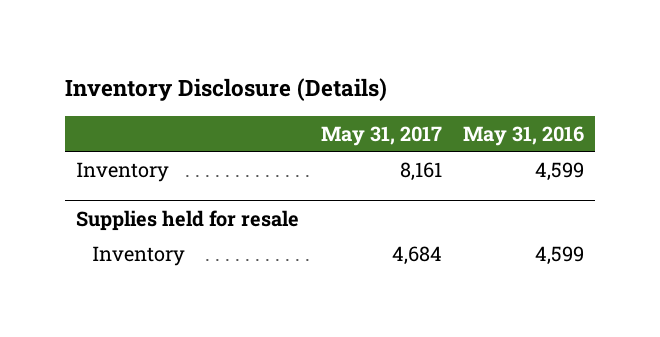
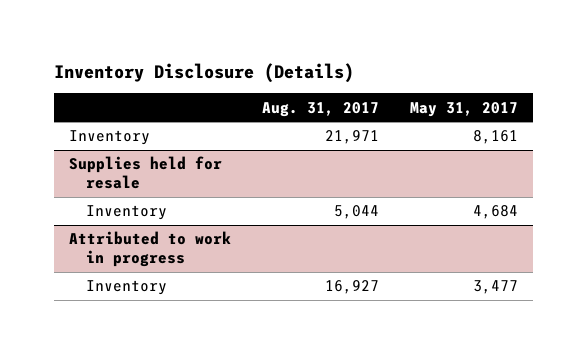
- | May 31, 2017 | May 31, 2016
+ | Aug. 31, 2017 | May 31, 2017
+ Attributed to work in progress
+ Inventory | 16,927 | 3,477

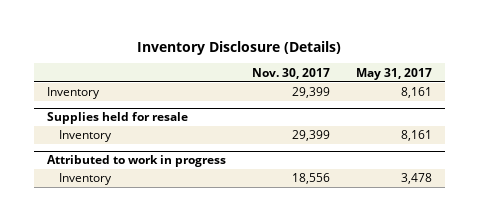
- | Aug. 31, 2017 | May 31, 2017
+ | Nov. 30, 2017 | May 31, 2017
@ Supplies held for resale
- Inventory | 5,044 | 4,684
+ Inventory | 29,399 | 8,161
@ Attributed to work in progress
- Inventory | 16,927 | 3,477
+ Inventory | 18,556 | 3,478

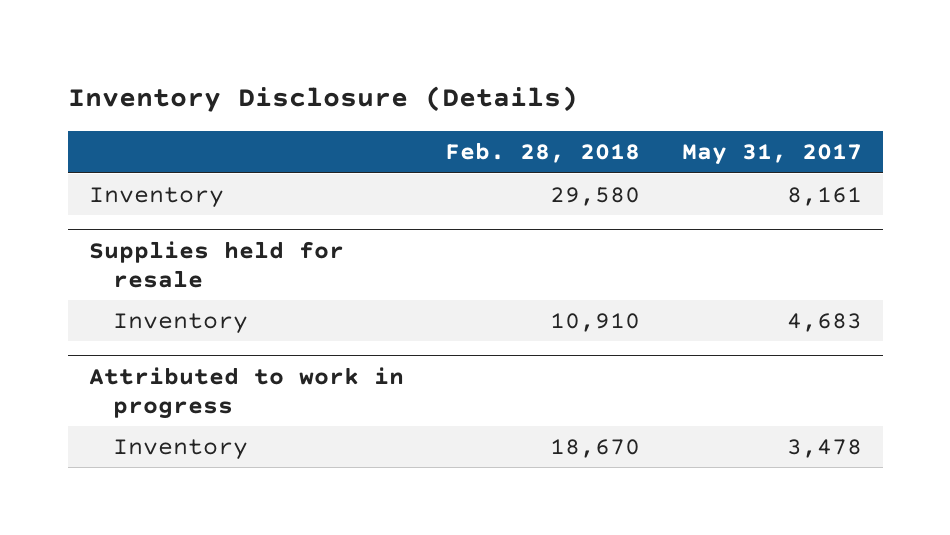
- | Nov. 30, 2017 | May 31, 2017
+ | Feb. 28, 2018 | May 31, 2017
@ Supplies held for resale
- Inventory | 29,399 | 8,161
+ Inventory | 10,910 | 4,683

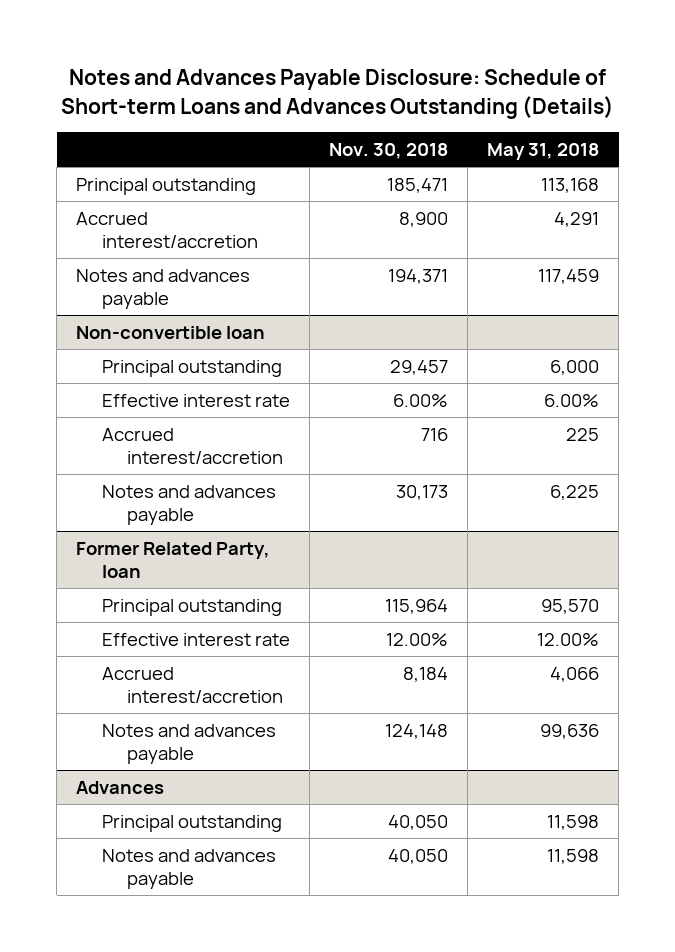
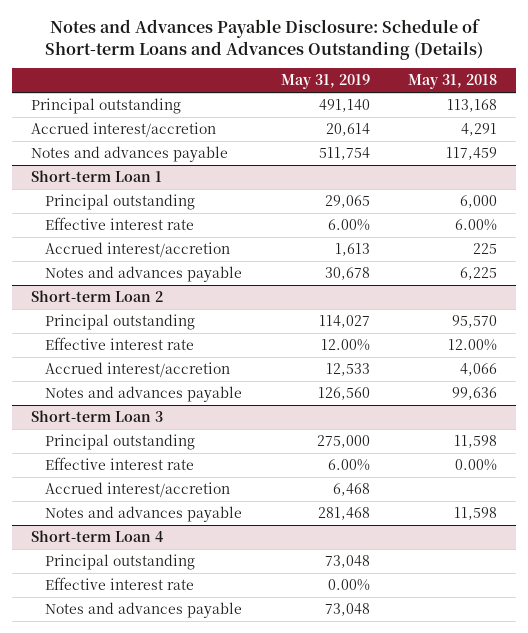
- | Nov. 30, 2018 | May 31, 2018
+ | May 31, 2019 | May 31, 2018
- Non-convertible loan
+ Short-term Loan 1
- Former Related Party, loan
+ Short-term Loan 2
- Advances
+ Short-term Loan 3
+ Effective interest rate | 6.00% | 0.00%
+ Accrued interest/accretion | 6,468 |
+ Short-term Loan 4
+ Principal outstanding | 73,048 |
+ Effective interest rate | 0.00% |
+ Notes and advances payable | 73,048 |

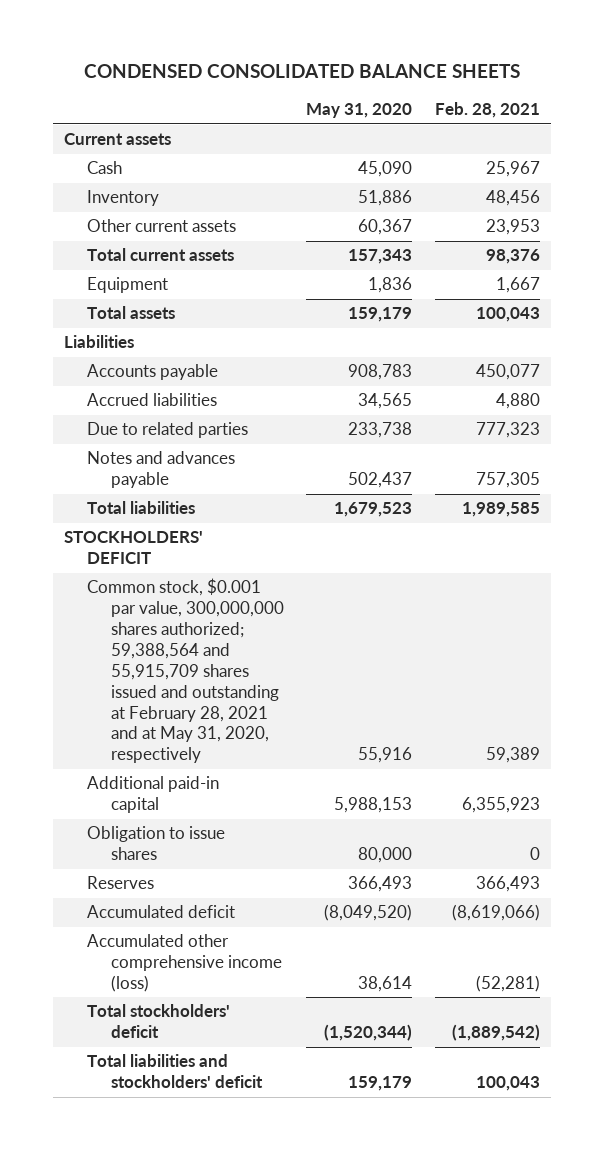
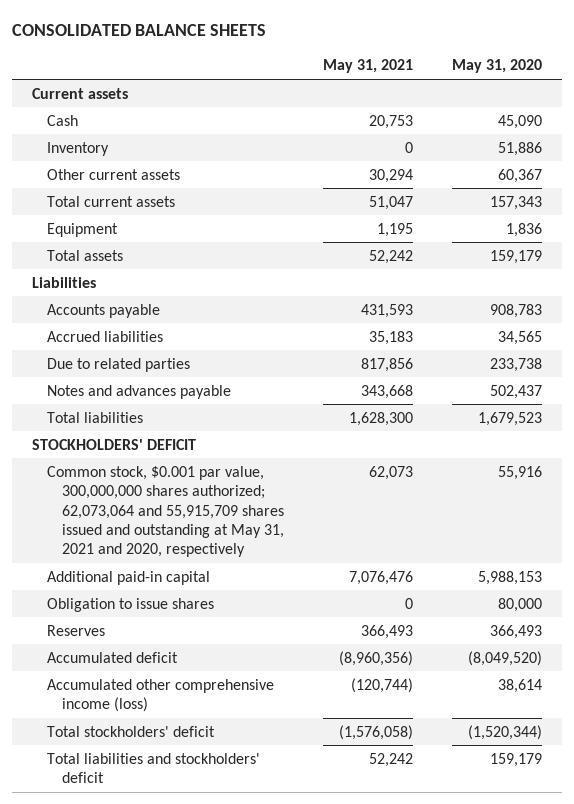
- CONDENSED CONSOLIDATED BALANCE SHEETS
+ CONSOLIDATED BALANCE SHEETS
- | May 31, 2020 | Feb. 28, 2021
+ | May 31, 2021 | May 31, 2020
- Common stock, $0.001 par value, 300,000,000 shares authorized; 59,388,564 and 55,915,709 shares issued and outstanding at February 28, 2021 and at May 31, 2020, respectively | 55,916 | 59,389
+ Common stock, $0.001 par value, 300,000,000 shares authorized; 62,073,064 and 55,915,709 shares issued and outstanding at May 31, 2021 and 2020, respectively | 62,073 | 55,916

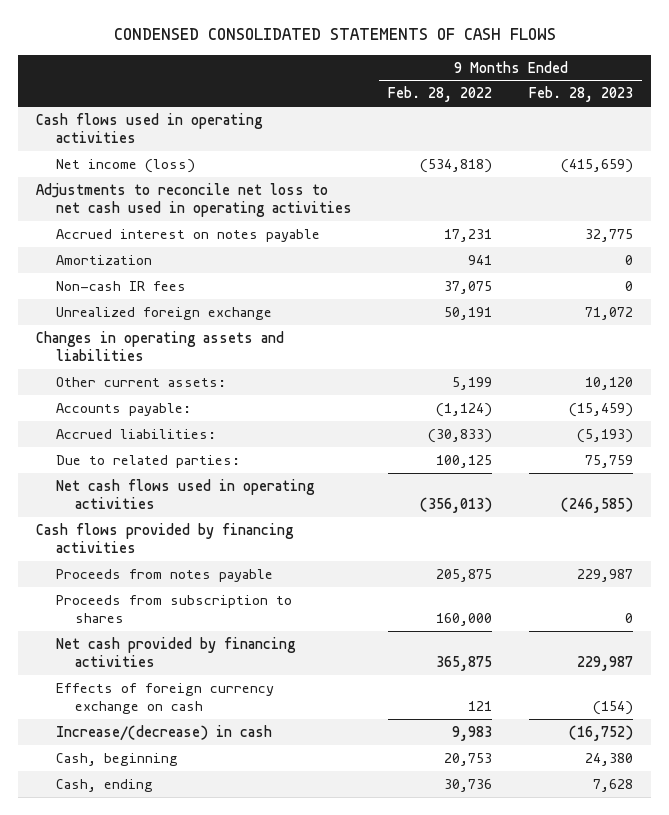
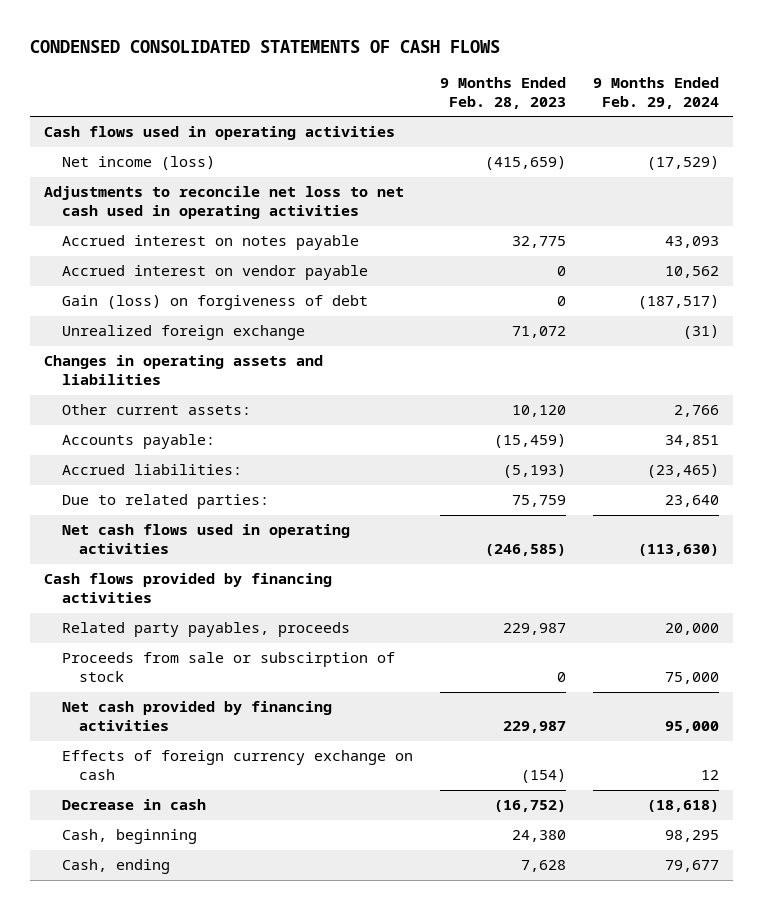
- | 9 Months Ended Feb. 28, 2022 | 9 Months Ended Feb. 28, 2023
+ | 9 Months Ended Feb. 28, 2023 | 9 Months Ended Feb. 29, 2024
- Amortization | 941 | 0
- Non-cash IR fees | 37,075 | 0
+ Accrued interest on vendor payable | 0 | 10,562
+ Gain (loss) on forgiveness of debt | 0 | (187,517)
- Proceeds from notes payable | 205,875 | 229,987
- Proceeds from subscription to shares | 160,000 | 0
+ Related party payables, proceeds | 229,987 | 20,000
+ Proceeds from sale or subscirption of stock | 0 | 75,000
- Increase/(decrease) in cash | 9,983 | (16,752)
+ Decrease in cash | (16,752) | (18,618)

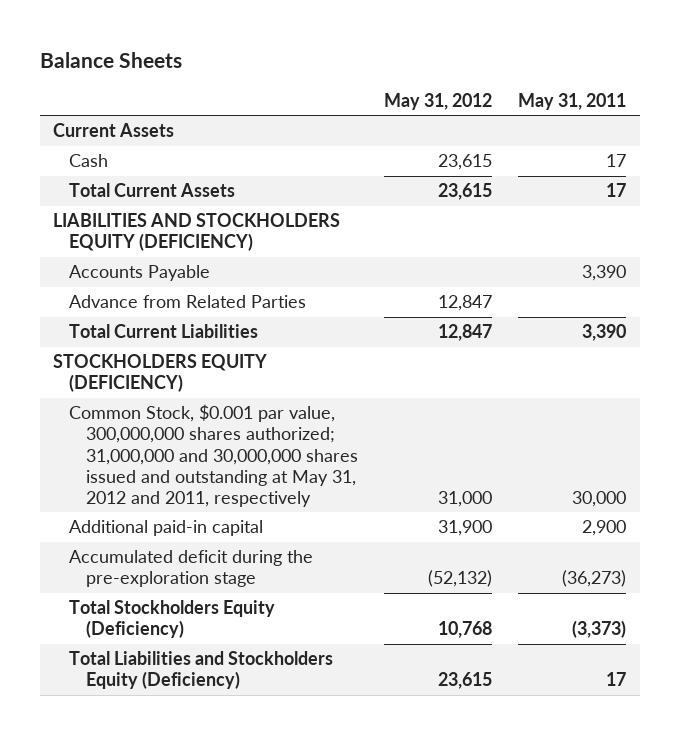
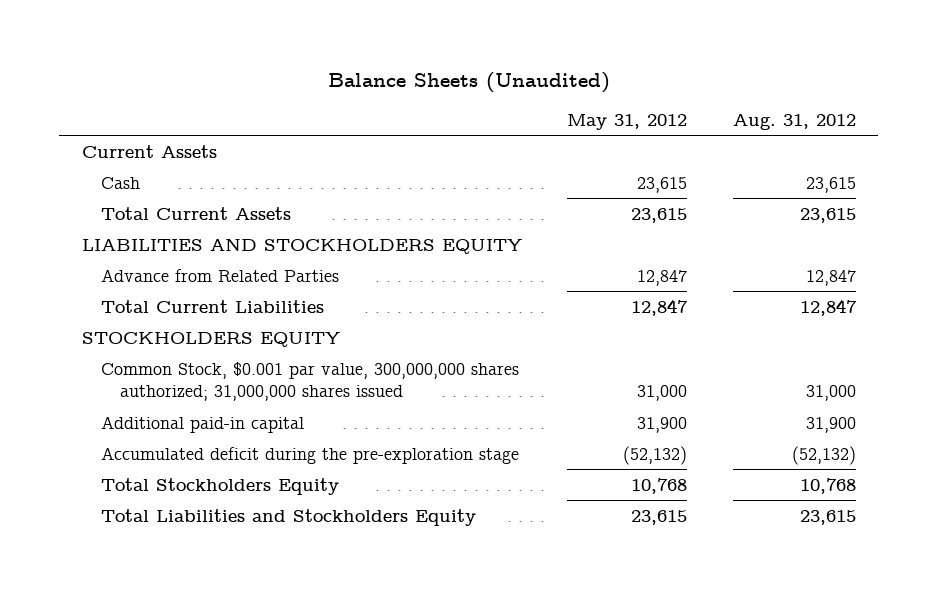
- Balance Sheets
+ Balance Sheets (Unaudited)
- | May 31, 2012 | May 31, 2011
+ | May 31, 2012 | Aug. 31, 2012
- LIABILITIES AND STOCKHOLDERS EQUITY (DEFICIENCY)
- Accounts Payable | | 3,390
+ LIABILITIES AND STOCKHOLDERS EQUITY
- STOCKHOLDERS EQUITY (DEFICIENCY)
- Common Stock, $0.001 par value, 300,000,000 shares authorized; 31,000,000 and 30,000,000 shares issued and outstanding at May 31, 2012 and 2011, respectively | 31,000 | 30,000
+ STOCKHOLDERS EQUITY
+ Common Stock, $0.001 par value, 300,000,000 shares authorized; 31,000,000 shares issued | 31,000 | 31,000
- Total Stockholders Equity (Deficiency) | 10,768 | (3,373)
- Total Liabilities and Stockholders Equity (Deficiency) | 23,615 | 17
+ Total Stockholders Equity | 10,768 | 10,768
+ Total Liabilities and Stockholders Equity | 23,615 | 23,615

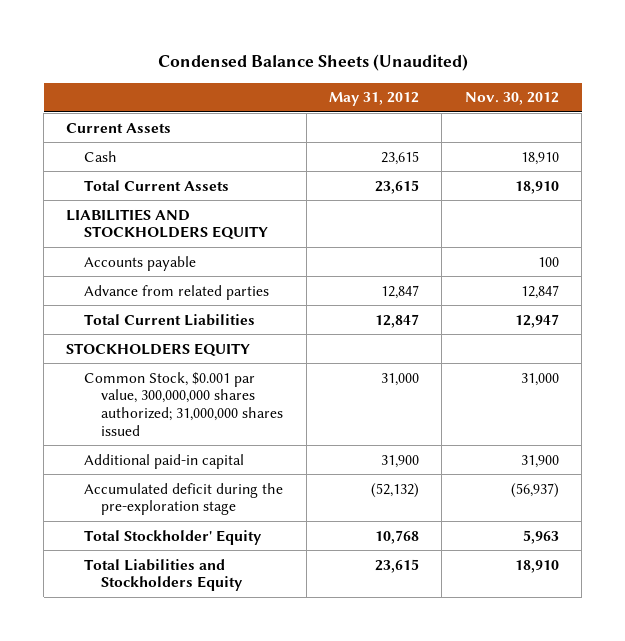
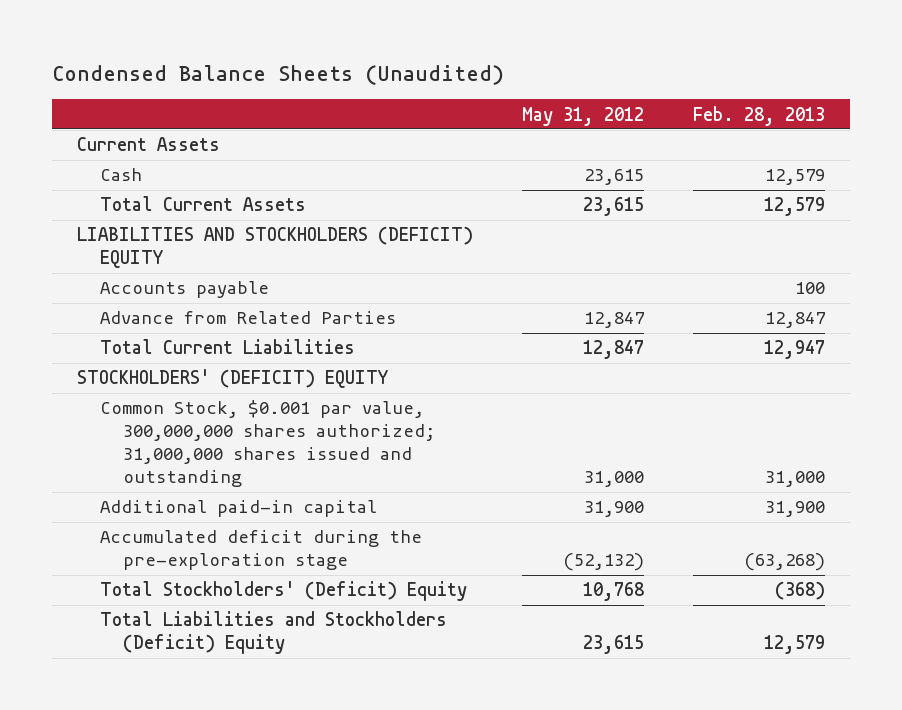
- | May 31, 2012 | Nov. 30, 2012
+ | May 31, 2012 | Feb. 28, 2013
- LIABILITIES AND STOCKHOLDERS EQUITY
+ LIABILITIES AND STOCKHOLDERS (DEFICIT) EQUITY
- Advance from related parties | 12,847 | 12,847
+ Advance from Related Parties | 12,847 | 12,847
- STOCKHOLDERS EQUITY
- Common Stock, $0.001 par value, 300,000,000 shares authorized; 31,000,000 shares issued | 31,000 | 31,000
+ STOCKHOLDERS' (DEFICIT) EQUITY
+ Common Stock, $0.001 par value, 300,000,000 shares authorized; 31,000,000 shares issued and outstanding | 31,000 | 31,000
- Total Stockholder' Equity | 10,768 | 5,963
- Total Liabilities and Stockholders Equity | 23,615 | 18,910
+ Total Stockholders' (Deficit) Equity | 10,768 | (368)
+ Total Liabilities and Stockholders (Deficit) Equity | 23,615 | 12,579

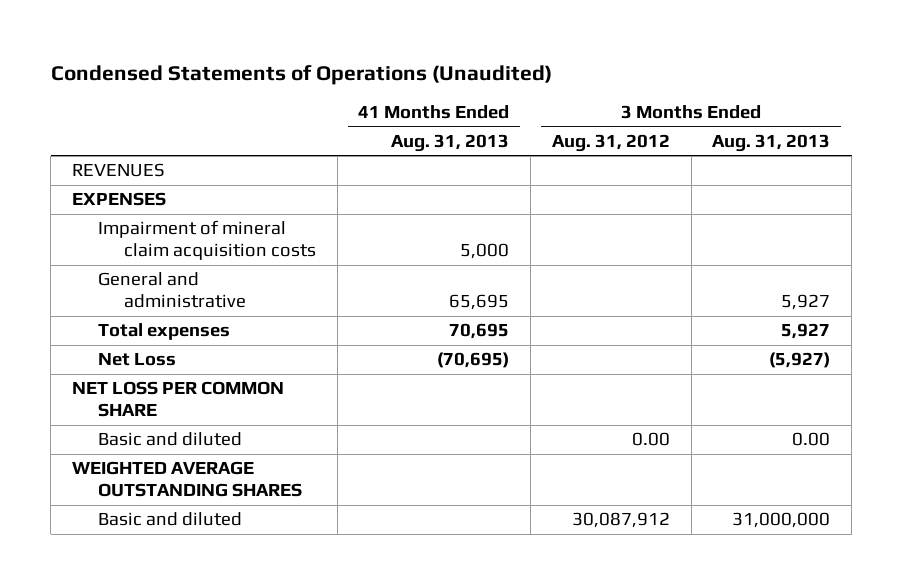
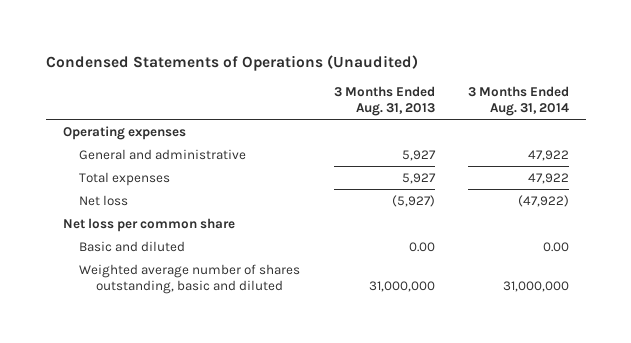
- | 41 Months Ended Aug. 31, 2013 | 3 Months Ended Aug. 31, 2012 | 3 Months Ended Aug. 31, 2013
+ | 3 Months Ended Aug. 31, 2013 | 3 Months Ended Aug. 31, 2014
- REVENUES
- EXPENSES
- Impairment of mineral claim acquisition costs | 5,000 | |
+ Operating expenses
- Net Loss | (70,695) | | (5,927)
- NET LOSS PER COMMON SHARE
+ Net loss | (5,927) | (47,922)
+ Net loss per common share
- WEIGHTED AVERAGE OUTSTANDING SHARES
- Basic and diluted | | 30,087,912 | 31,000,000
+ Weighted average number of shares outstanding, basic and diluted | 31,000,000 | 31,000,000

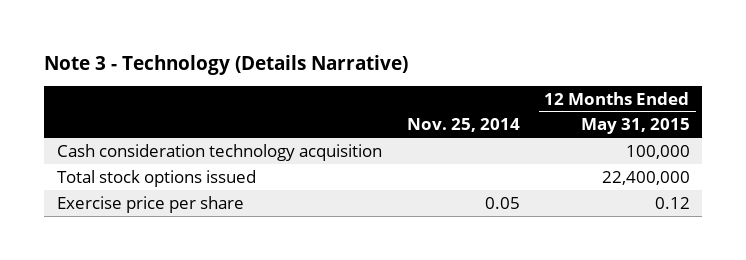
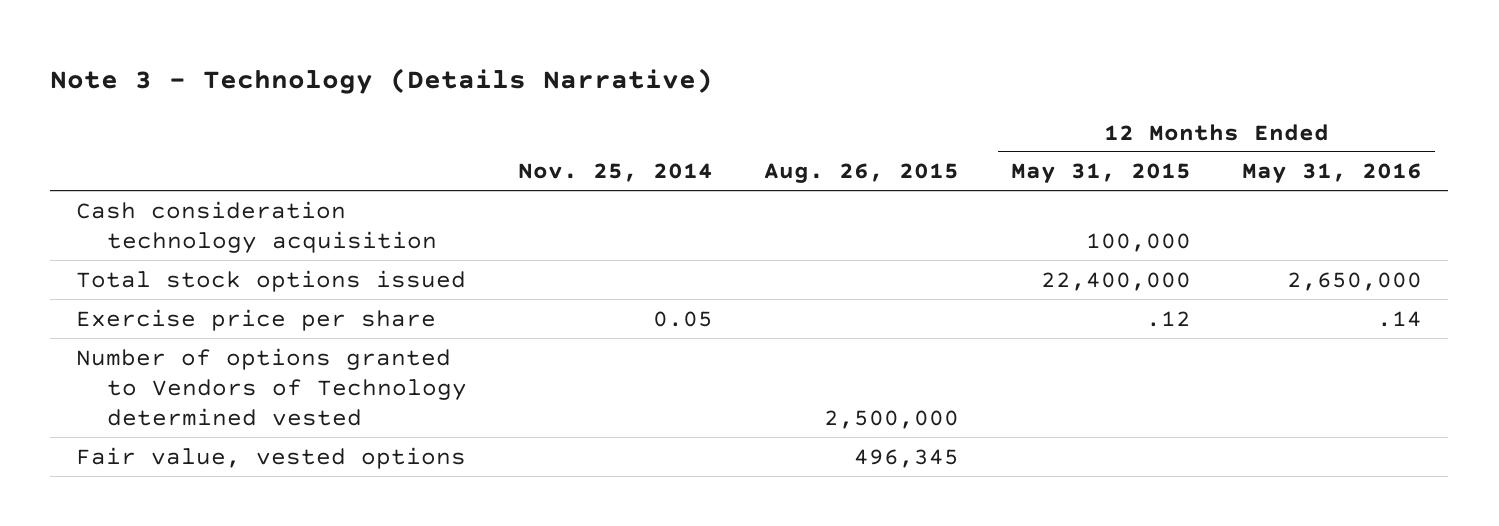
- | Nov. 25, 2014 | 12 Months Ended May 31, 2015
+ | Nov. 25, 2014 | Aug. 26, 2015 | 12 Months Ended May 31, 2015 | 12 Months Ended May 31, 2016
- Exercise price per share | 0.05 | 0.12
+ Exercise price per share | 0.05 | | .12 | .14
+ Number of options granted to Vendors of Technology determined vested | | 2,500,000 | |
+ Fair value, vested options | | 496,345 | |

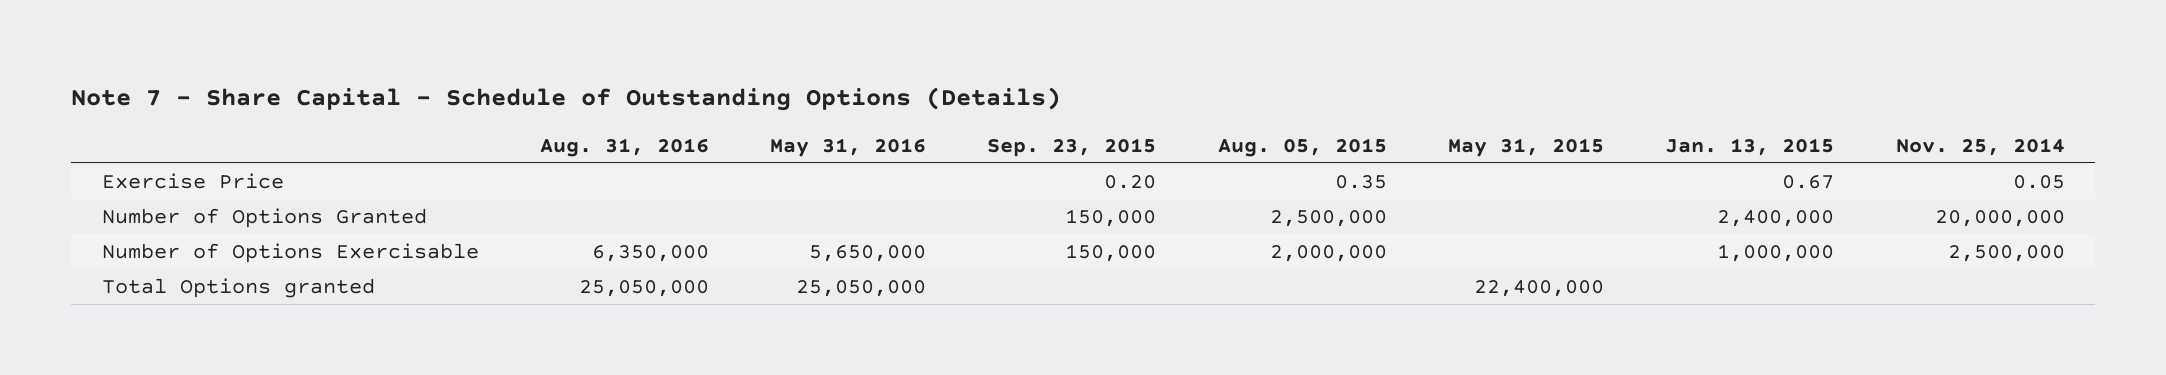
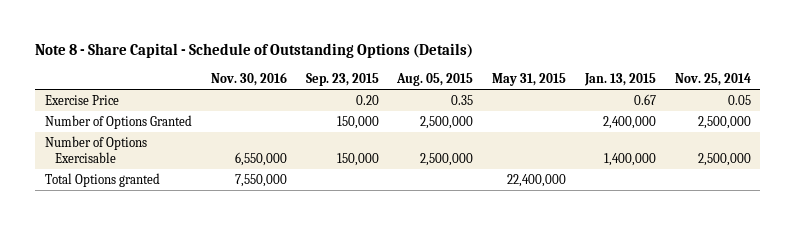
- Note 7 - Share Capital - Schedule of Outstanding Options (Details)
+ Note 8 - Share Capital - Schedule of Outstanding Options (Details)
- | Aug. 31, 2016 | May 31, 2016 | Sep. 23, 2015 | Aug. 05, 2015 | May 31, 2015 | Jan. 13, 2015 | Nov. 25, 2014
+ | Nov. 30, 2016 | Sep. 23, 2015 | Aug. 05, 2015 | May 31, 2015 | Jan. 13, 2015 | Nov. 25, 2014
- Number of Options Granted | | | 150,000 | 2,500,000 | | 2,400,000 | 20,000,000
- Number of Options Exercisable | 6,350,000 | 5,650,000 | 150,000 | 2,000,000 | | 1,000,000 | 2,500,000
+ Number of Options Granted | | 150,000 | 2,500,000 | | 2,400,000 | 2,500,000
+ Number of Options Exercisable | 6,550,000 | 150,000 | 2,500,000 | | 1,400,000 | 2,500,000

